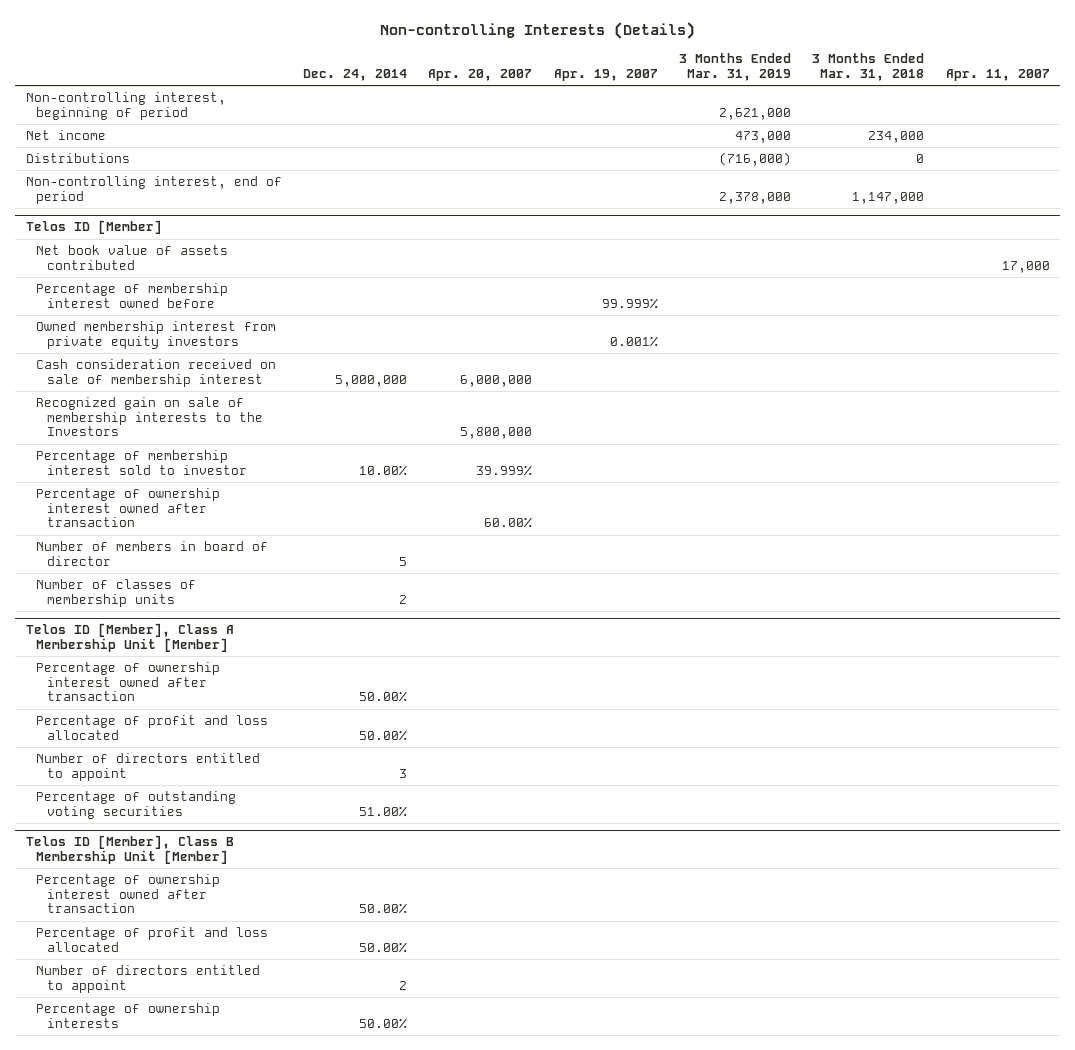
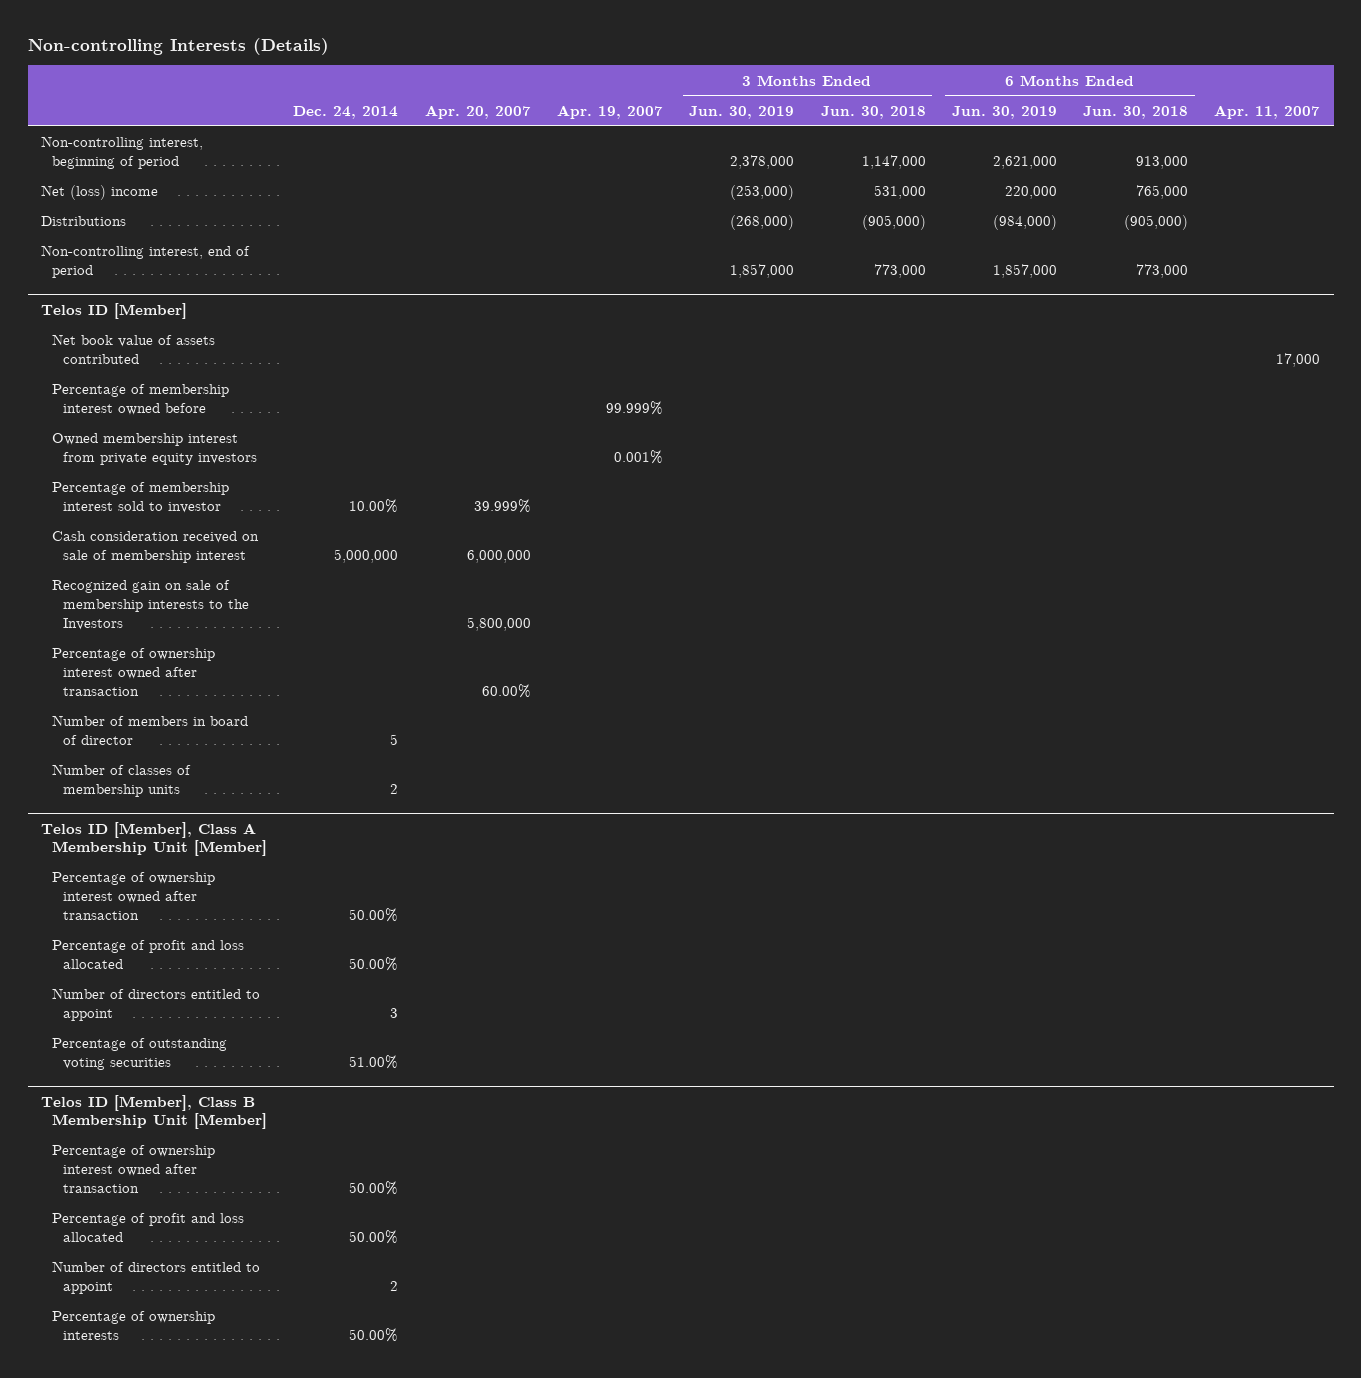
- | Dec. 24, 2014 | Apr. 20, 2007 | Apr. 19, 2007 | 3 Months Ended Mar. 31, 2019 | 3 Months Ended Mar. 31, 2018 | Apr. 11, 2007
+ | Dec. 24, 2014 | Apr. 20, 2007 | Apr. 19, 2007 | 3 Months Ended Jun. 30, 2019 | 3 Months Ended Jun. 30, 2018 | 6 Months Ended Jun. 30, 2019 | 6 Months Ended Jun. 30, 2018 | Apr. 11, 2007
- Net income | | | | 473,000 | 234,000 |
+ Net (loss) income | | | | (253,000) | 531,000 | 220,000 | 765,000 |
@ Telos ID [Member]
moved up: Percentage of membership interest sold to investor | 10.00% | 39.999% | | | | | |

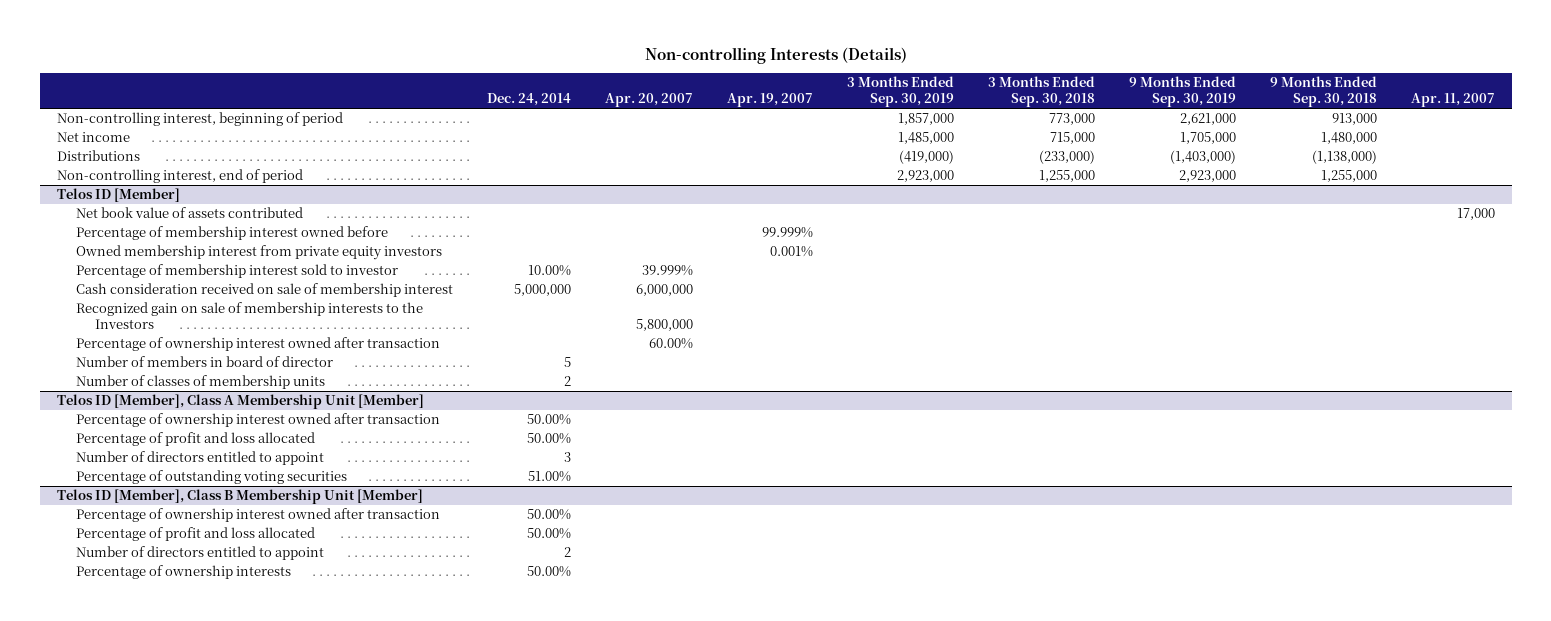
- | Dec. 24, 2014 | Apr. 20, 2007 | Apr. 19, 2007 | 3 Months Ended Jun. 30, 2019 | 3 Months Ended Jun. 30, 2018 | 6 Months Ended Jun. 30, 2019 | 6 Months Ended Jun. 30, 2018 | Apr. 11, 2007
+ | Dec. 24, 2014 | Apr. 20, 2007 | Apr. 19, 2007 | 3 Months Ended Sep. 30, 2019 | 3 Months Ended Sep. 30, 2018 | 9 Months Ended Sep. 30, 2019 | 9 Months Ended Sep. 30, 2018 | Apr. 11, 2007
- Net (loss) income | | | | (253,000) | 531,000 | 220,000 | 765,000 |
+ Net income | | | | 1,485,000 | 715,000 | 1,705,000 | 1,480,000 |

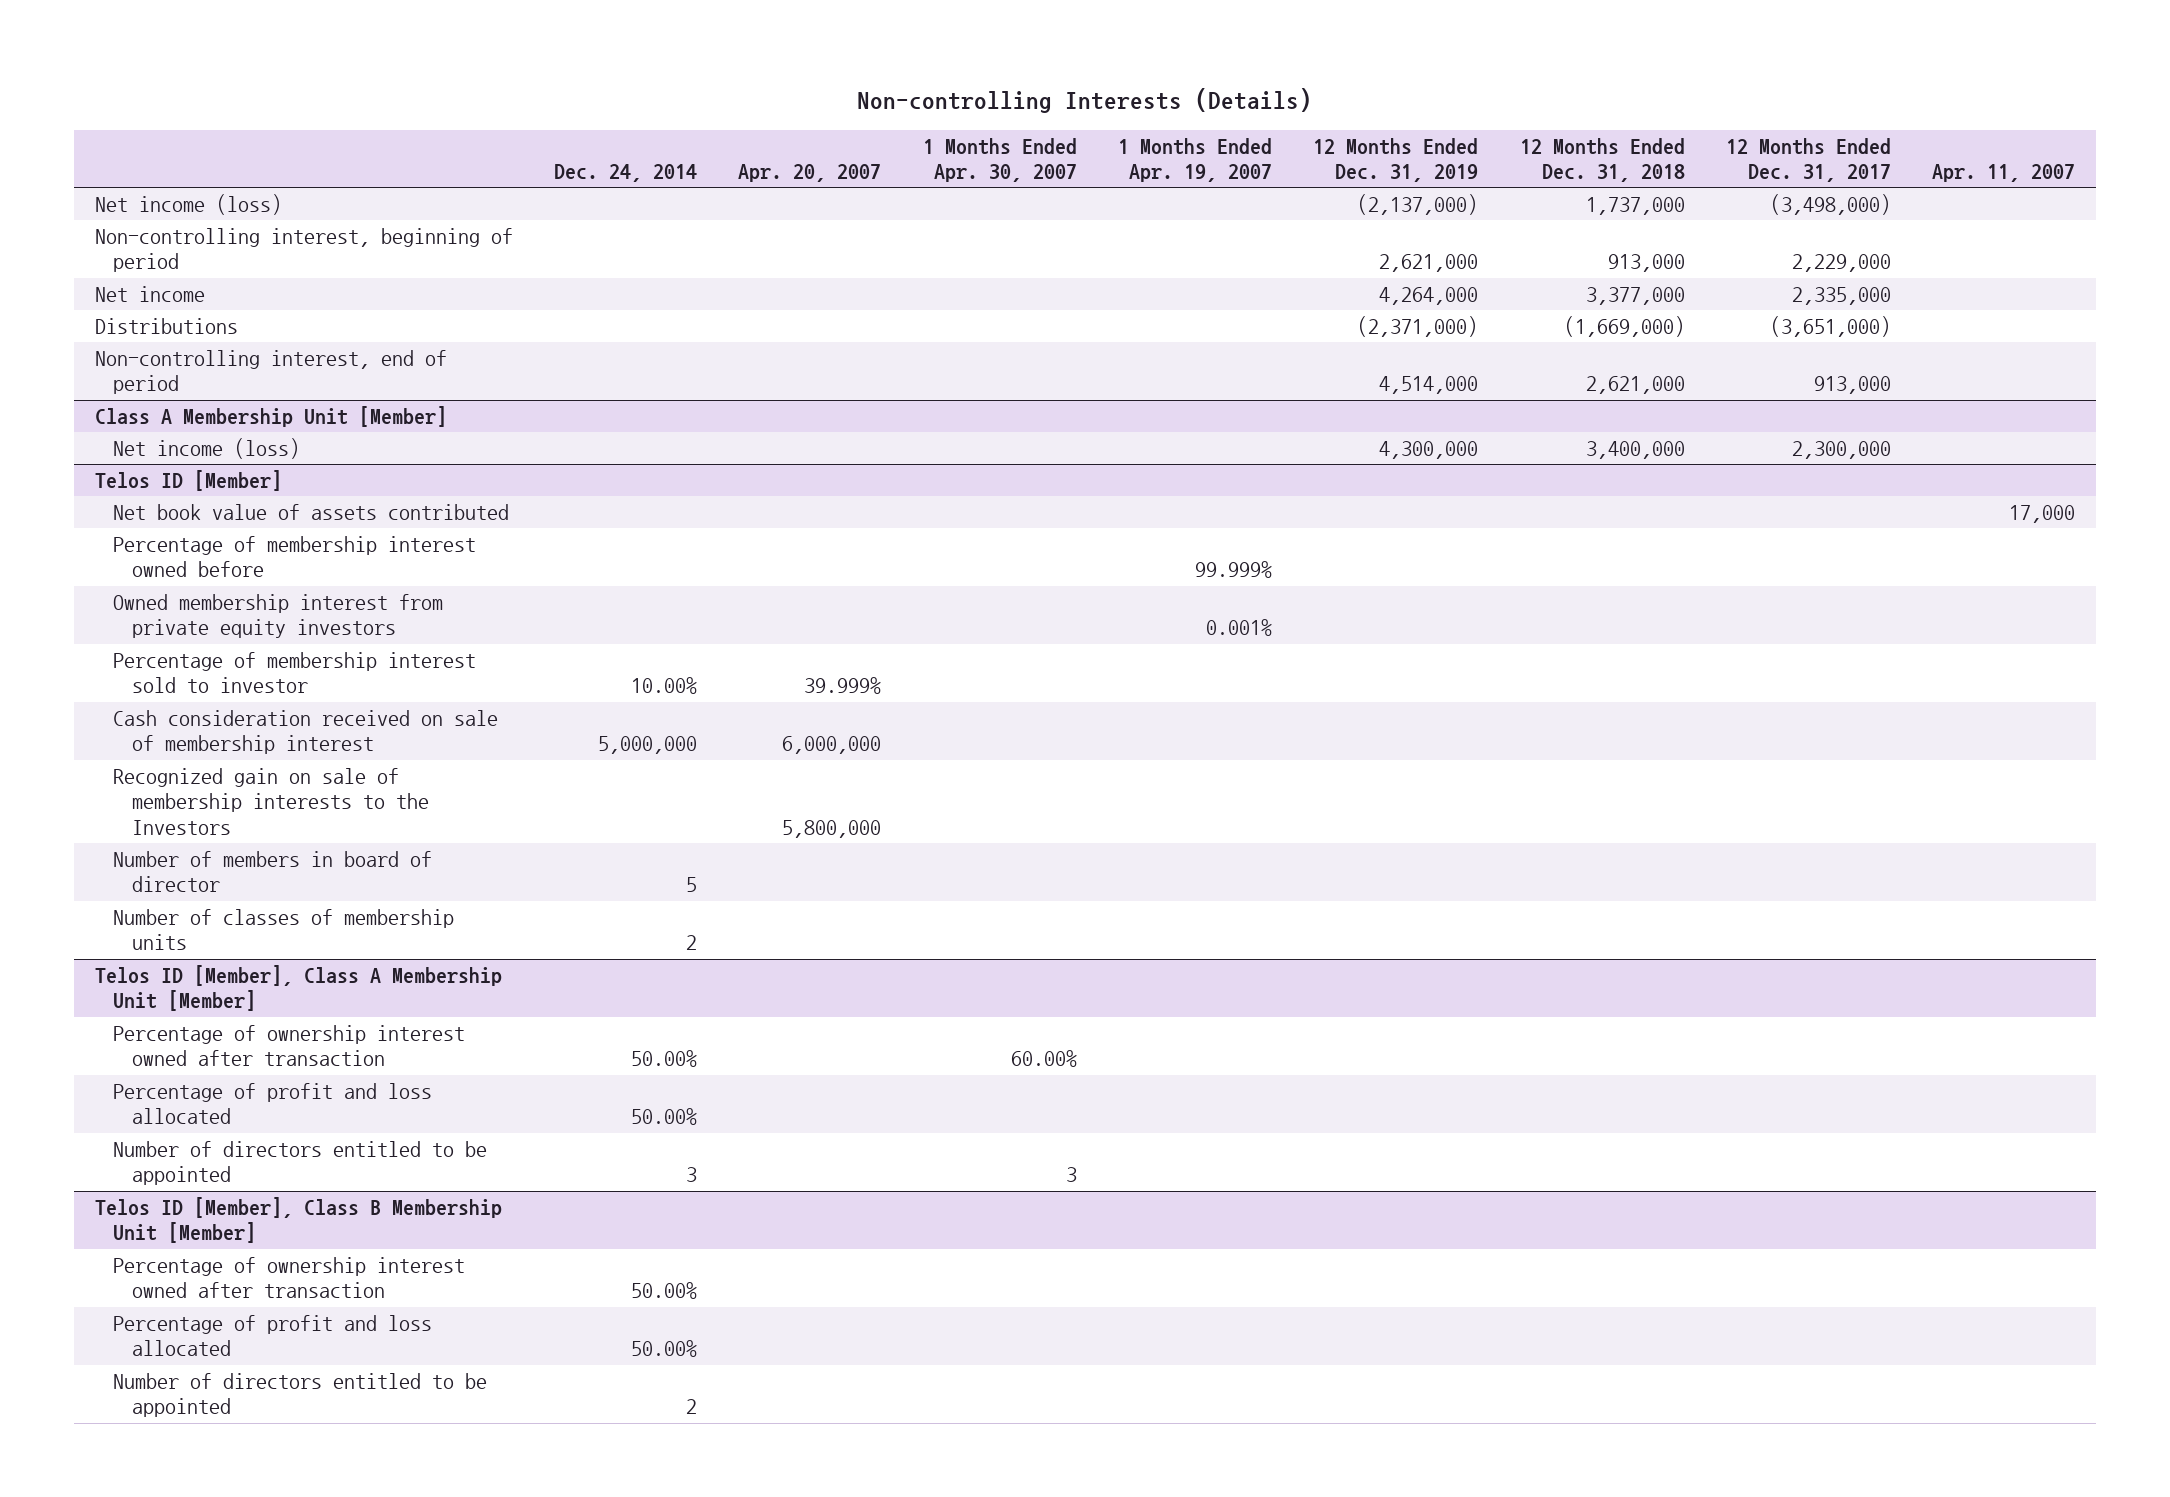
- | Dec. 24, 2014 | Apr. 20, 2007 | Apr. 19, 2007 | 3 Months Ended Sep. 30, 2019 | 3 Months Ended Sep. 30, 2018 | 9 Months Ended Sep. 30, 2019 | 9 Months Ended Sep. 30, 2018 | Apr. 11, 2007
+ | Dec. 24, 2014 | Apr. 20, 2007 | 1 Months Ended Apr. 30, 2007 | 1 Months Ended Apr. 19, 2007 | 12 Months Ended Dec. 31, 2019 | 12 Months Ended Dec. 31, 2018 | 12 Months Ended Dec. 31, 2017 | Apr. 11, 2007
+ Net income (loss) | | | | | (2,137,000) | 1,737,000 | (3,498,000) |
+ Class A Membership Unit [Member]
+ Net income (loss) | | | | | 4,300,000 | 3,400,000 | 2,300,000 |
@ Telos ID [Member]
- Percentage of ownership interest owned after transaction | | 60.00% | | | | | |
@ Telos ID [Member], Class A Membership Unit [Member]
- Number of directors entitled to appoint | 3 | | | | | | |
- Percentage of outstanding voting securities | 51.00% | | | | | | |
+ Number of directors entitled to be appointed | 3 | | 3 | | | | |
@ Telos ID [Member], Class B Membership Unit [Member]
- Number of directors entitled to appoint | 2 | | | | | | |
- Percentage of ownership interests | 50.00% | | | | | | |
+ Number of directors entitled to be appointed | 2 | | | | | | |

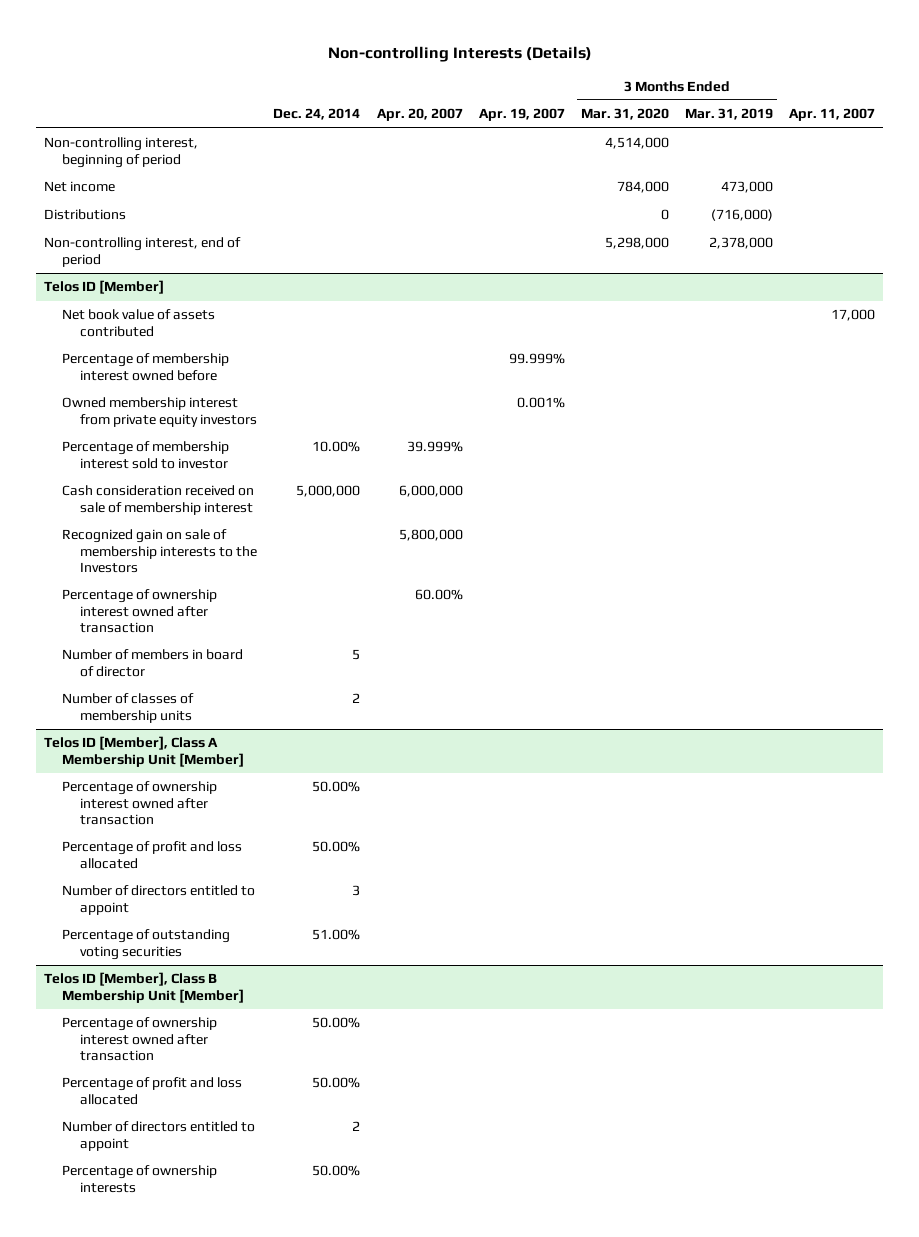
- | Dec. 24, 2014 | Apr. 20, 2007 | 1 Months Ended Apr. 30, 2007 | 1 Months Ended Apr. 19, 2007 | 12 Months Ended Dec. 31, 2019 | 12 Months Ended Dec. 31, 2018 | 12 Months Ended Dec. 31, 2017 | Apr. 11, 2007
+ | Dec. 24, 2014 | Apr. 20, 2007 | Apr. 19, 2007 | 3 Months Ended Mar. 31, 2020 | 3 Months Ended Mar. 31, 2019 | Apr. 11, 2007
- Net income (loss) | | | | | (2,137,000) | 1,737,000 | (3,498,000) |
- Class A Membership Unit [Member]
- Net income (loss) | | | | | 4,300,000 | 3,400,000 | 2,300,000 |
@ Telos ID [Member]
+ Percentage of ownership interest owned after transaction | | 60.00% | | | |
@ Telos ID [Member], Class A Membership Unit [Member]
- Number of directors entitled to be appointed | 3 | | 3 | | | | |
+ Number of directors entitled to appoint | 3 | | | | |
+ Percentage of outstanding voting securities | 51.00% | | | | |
@ Telos ID [Member], Class B Membership Unit [Member]
- Number of directors entitled to be appointed | 2 | | | | | | |
+ Number of directors entitled to appoint | 2 | | | | |
+ Percentage of ownership interests | 50.00% | | | | |

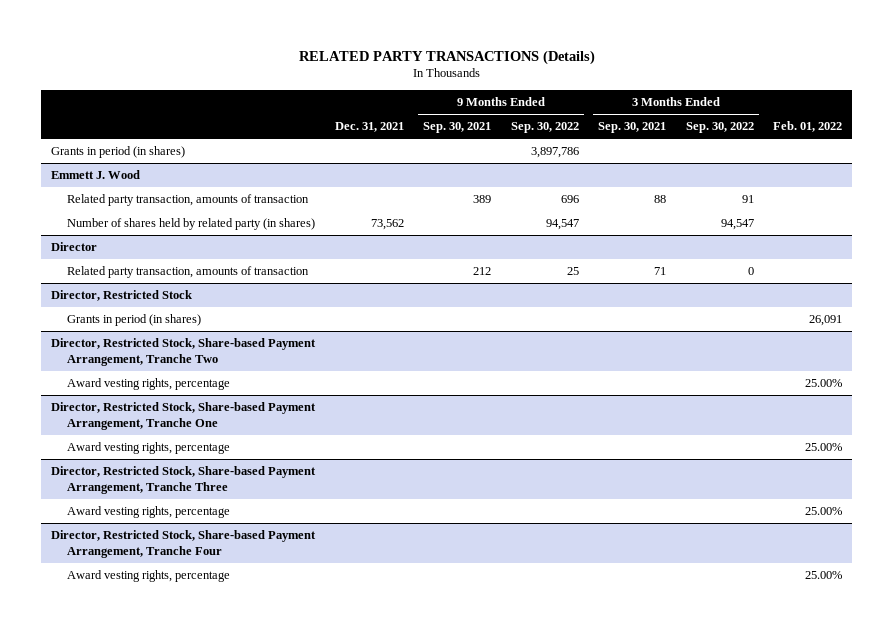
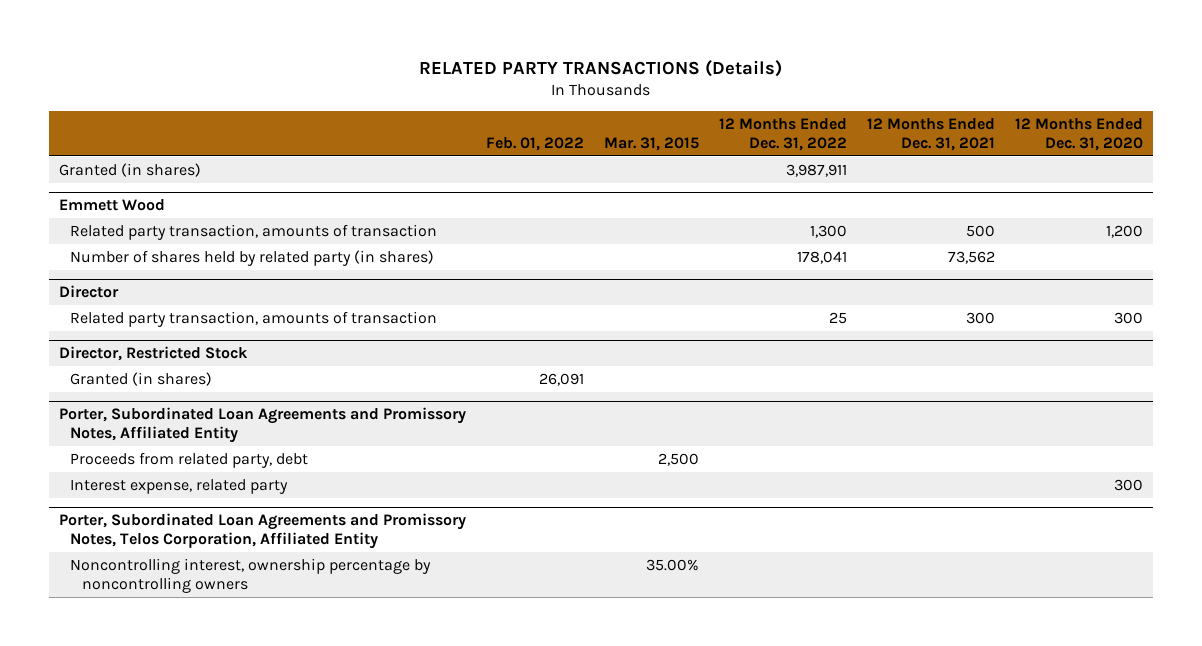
- | Dec. 31, 2021 | 9 Months Ended Sep. 30, 2021 | 9 Months Ended Sep. 30, 2022 | 3 Months Ended Sep. 30, 2021 | 3 Months Ended Sep. 30, 2022 | Feb. 01, 2022
+ | Feb. 01, 2022 | Mar. 31, 2015 | 12 Months Ended Dec. 31, 2022 | 12 Months Ended Dec. 31, 2021 | 12 Months Ended Dec. 31, 2020
- Grants in period (in shares) | | | 3,897,786 | | |
- Emmett J. Wood
+ Granted (in shares) | | | 3,987,911 | |
+ Emmett Wood
@ Director, Restricted Stock
- Grants in period (in shares) | | | | | | 26,091
- Director, Restricted Stock, Share-based Payment Arrangement, Tranche Two
- Award vesting rights, percentage | | | | | | 25.00%
- Director, Restricted Stock, Share-based Payment Arrangement, Tranche One
- Award vesting rights, percentage | | | | | | 25.00%
- Director, Restricted Stock, Share-based Payment Arrangement, Tranche Three
- Award vesting rights, percentage | | | | | | 25.00%
- Director, Restricted Stock, Share-based Payment Arrangement, Tranche Four
- Award vesting rights, percentage | | | | | | 25.00%
@ Director, Restricted Stock
+ Granted (in shares) | 26,091 | | | |
+ Porter, Subordinated Loan Agreements and Promissory Notes, Affiliated Entity
+ Proceeds from related party, debt | | 2,500 | | |
+ Interest expense, related party | | | | | 300
+ Porter, Subordinated Loan Agreements and Promissory Notes, Telos Corporation, Affiliated Entity
+ Noncontrolling interest, ownership percentage by noncontrolling owners | | 35.00% | | |

